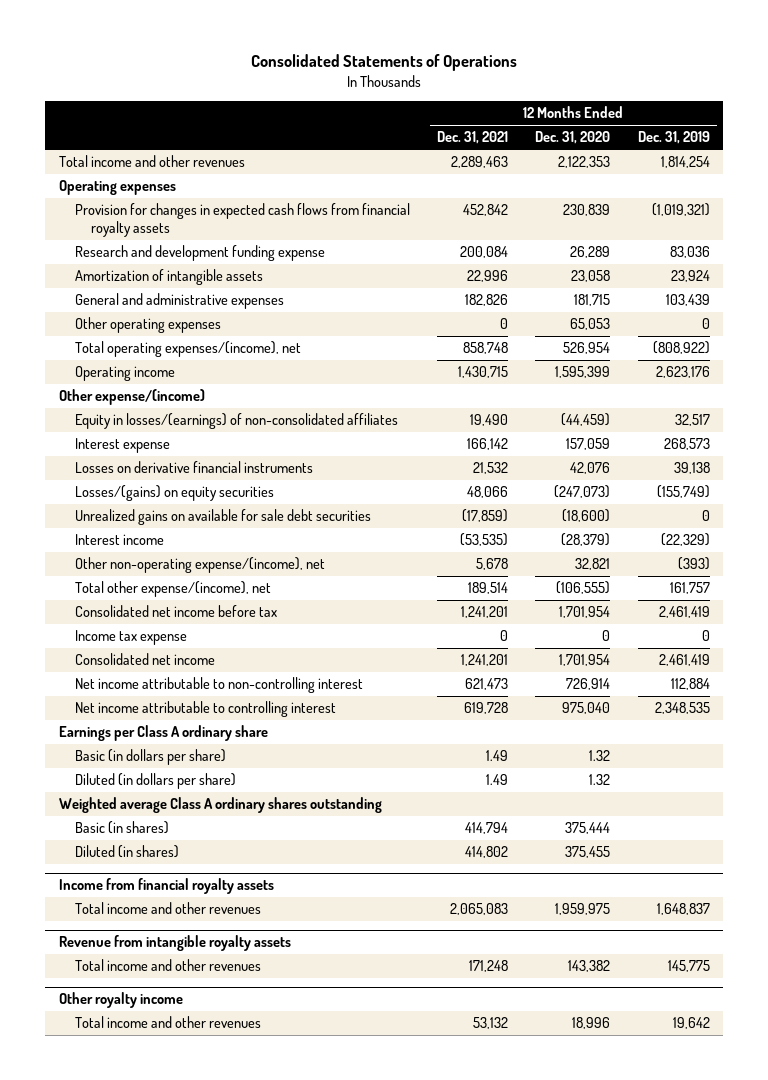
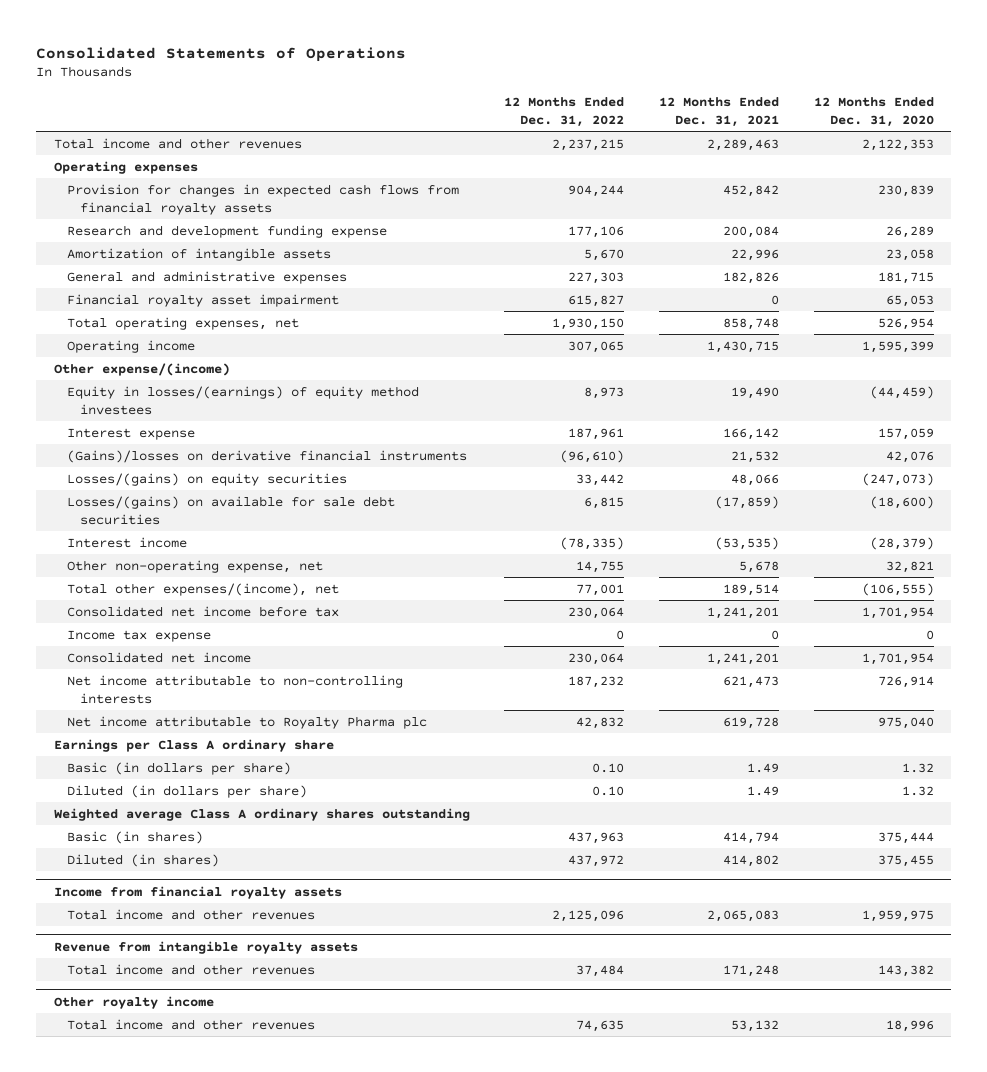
- | 12 Months Ended Dec. 31, 2021 | 12 Months Ended Dec. 31, 2020 | 12 Months Ended Dec. 31, 2019
+ | 12 Months Ended Dec. 31, 2022 | 12 Months Ended Dec. 31, 2021 | 12 Months Ended Dec. 31, 2020
- Other operating expenses | 0 | 65,053 | 0
- Total operating expenses/(income), net | 858,748 | 526,954 | (808,922)
+ Financial royalty asset impairment | 615,827 | 0 | 65,053
+ Total operating expenses, net | 1,930,150 | 858,748 | 526,954
- Equity in losses/(earnings) of non-consolidated affiliates | 19,490 | (44,459) | 32,517
+ Equity in losses/(earnings) of equity method investees | 8,973 | 19,490 | (44,459)
- Losses on derivative financial instruments | 21,532 | 42,076 | 39,138
+ (Gains)/losses on derivative financial instruments | (96,610) | 21,532 | 42,076
- Unrealized gains on available for sale debt securities | (17,859) | (18,600) | 0
+ Losses/(gains) on available for sale debt securities | 6,815 | (17,859) | (18,600)
- Other non-operating expense/(income), net | 5,678 | 32,821 | (393)
- Total other expense/(income), net | 189,514 | (106,555) | 161,757
+ Other non-operating expense, net | 14,755 | 5,678 | 32,821
+ Total other expenses/(income), net | 77,001 | 189,514 | (106,555)
- Net income attributable to non-controlling interest | 621,473 | 726,914 | 112,884
- Net income attributable to controlling interest | 619,728 | 975,040 | 2,348,535
+ Net income attributable to non-controlling interests | 187,232 | 621,473 | 726,914
+ Net income attributable to Royalty Pharma plc | 42,832 | 619,728 | 975,040

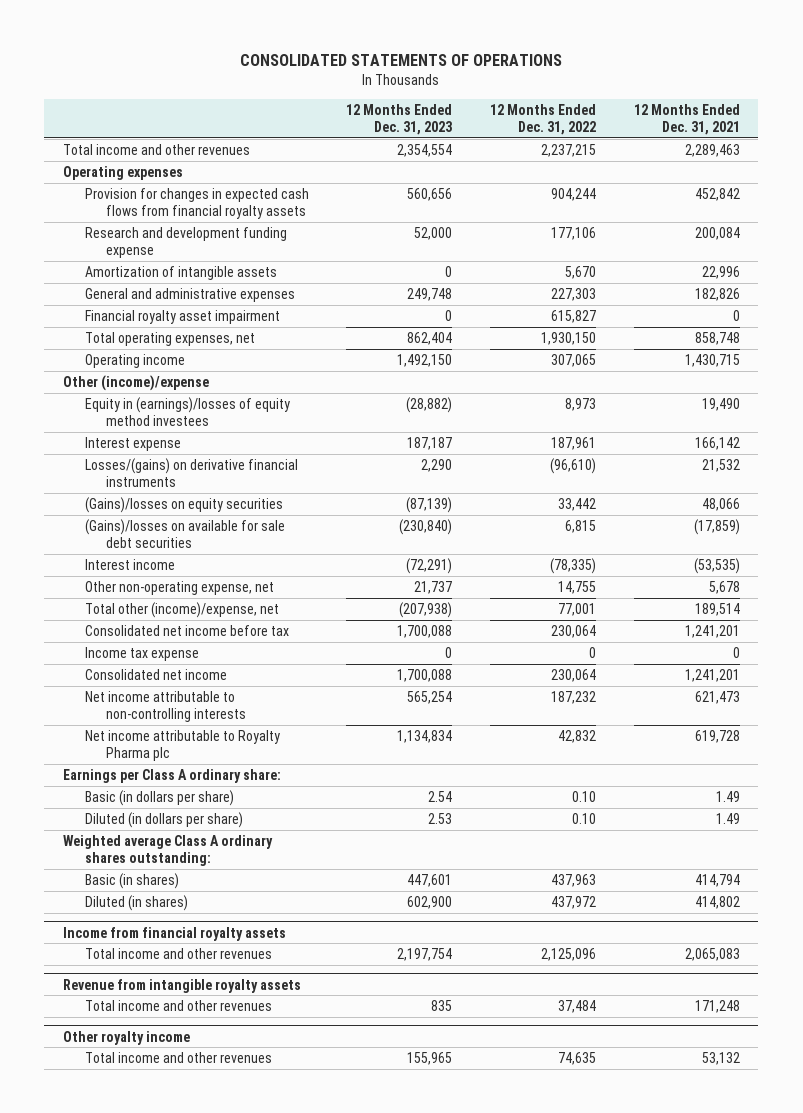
- Consolidated Statements of Operations
+ CONSOLIDATED STATEMENTS OF OPERATIONS
- | 12 Months Ended Dec. 31, 2022 | 12 Months Ended Dec. 31, 2021 | 12 Months Ended Dec. 31, 2020
+ | 12 Months Ended Dec. 31, 2023 | 12 Months Ended Dec. 31, 2022 | 12 Months Ended Dec. 31, 2021
- Other expense/(income)
- Equity in losses/(earnings) of equity method investees | 8,973 | 19,490 | (44,459)
+ Other (income)/expense
+ Equity in (earnings)/losses of equity method investees | (28,882) | 8,973 | 19,490
- (Gains)/losses on derivative financial instruments | (96,610) | 21,532 | 42,076
- Losses/(gains) on equity securities | 33,442 | 48,066 | (247,073)
- Losses/(gains) on available for sale debt securities | 6,815 | (17,859) | (18,600)
+ Losses/(gains) on derivative financial instruments | 2,290 | (96,610) | 21,532
+ (Gains)/losses on equity securities | (87,139) | 33,442 | 48,066
+ (Gains)/losses on available for sale debt securities | (230,840) | 6,815 | (17,859)
- Total other expenses/(income), net | 77,001 | 189,514 | (106,555)
+ Total other (income)/expense, net | (207,938) | 77,001 | 189,514
- Earnings per Class A ordinary share
+ Earnings per Class A ordinary share:
- Weighted average Class A ordinary shares outstanding
+ Weighted average Class A ordinary shares outstanding:

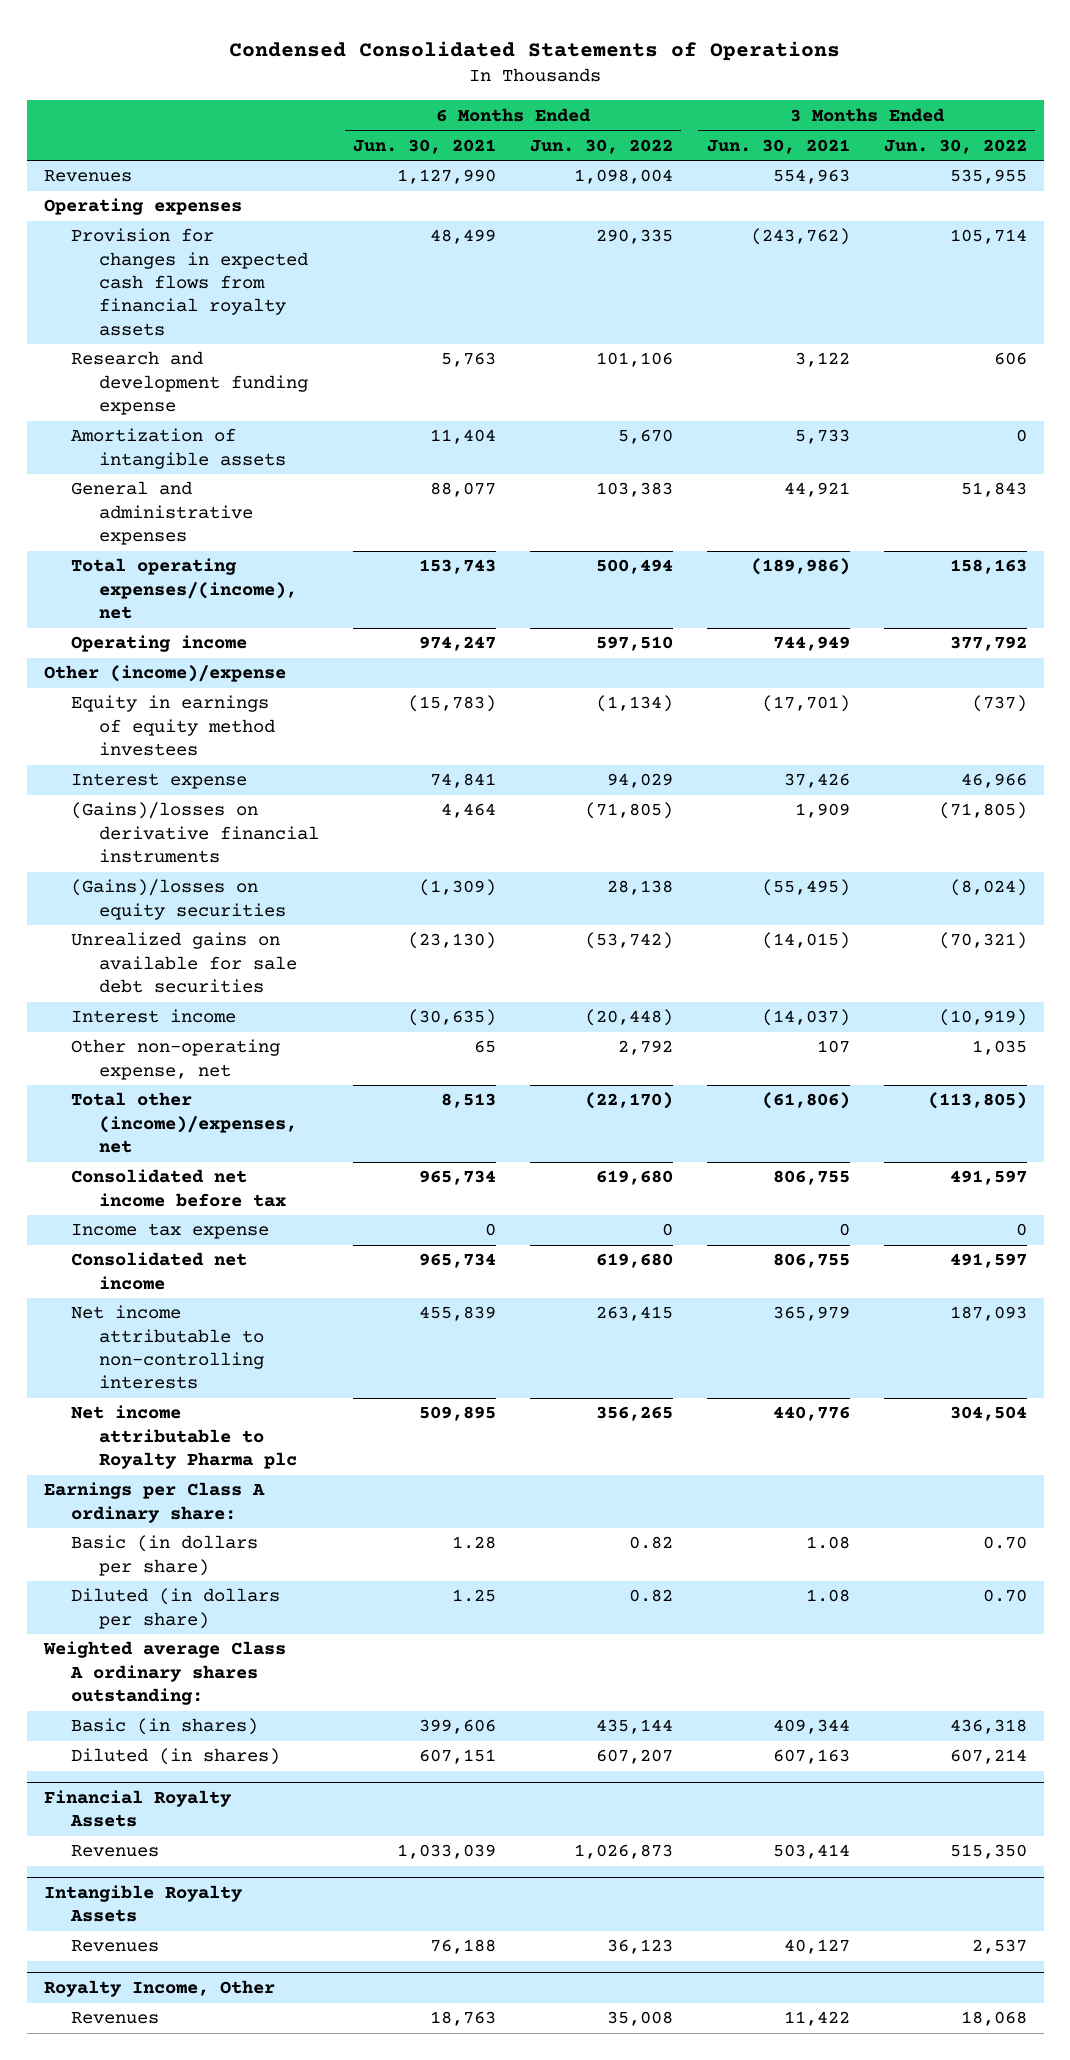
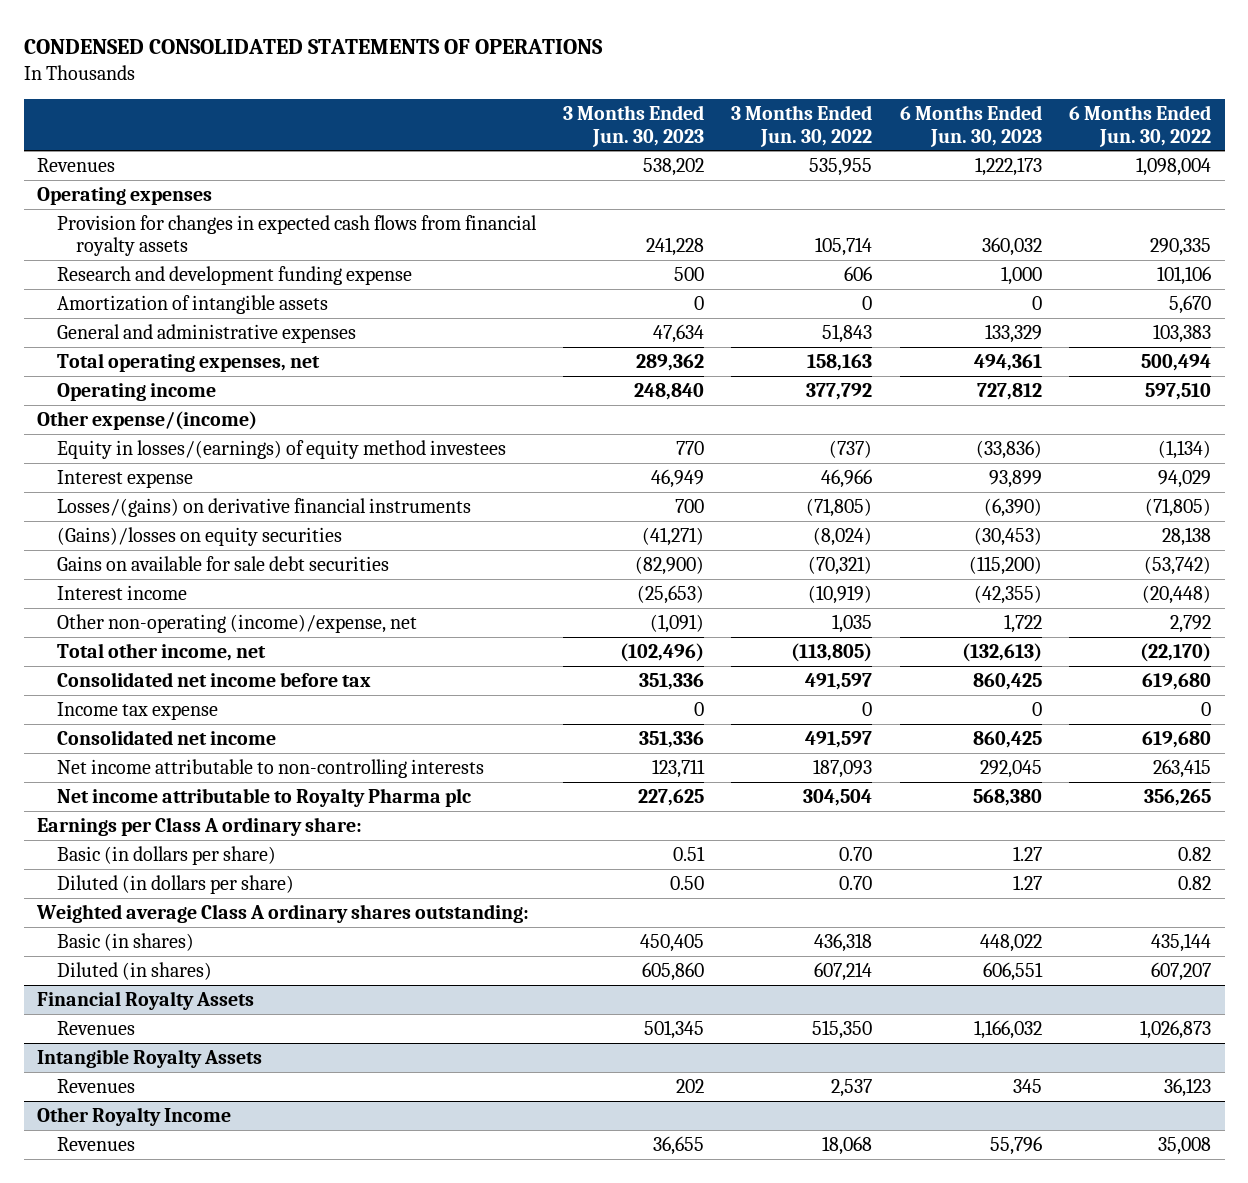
- Condensed Consolidated Statements of Operations
+ CONDENSED CONSOLIDATED STATEMENTS OF OPERATIONS
- | 6 Months Ended Jun. 30, 2021 | 6 Months Ended Jun. 30, 2022 | 3 Months Ended Jun. 30, 2021 | 3 Months Ended Jun. 30, 2022
+ | 3 Months Ended Jun. 30, 2023 | 3 Months Ended Jun. 30, 2022 | 6 Months Ended Jun. 30, 2023 | 6 Months Ended Jun. 30, 2022
- Total operating expenses/(income), net | 153,743 | 500,494 | (189,986) | 158,163
+ Total operating expenses, net | 289,362 | 158,163 | 494,361 | 500,494
- Other (income)/expense
- Equity in earnings of equity method investees | (15,783) | (1,134) | (17,701) | (737)
+ Other expense/(income)
+ Equity in losses/(earnings) of equity method investees | 770 | (737) | (33,836) | (1,134)
- (Gains)/losses on derivative financial instruments | 4,464 | (71,805) | 1,909 | (71,805)
+ Losses/(gains) on derivative financial instruments | 700 | (71,805) | (6,390) | (71,805)
- Unrealized gains on available for sale debt securities | (23,130) | (53,742) | (14,015) | (70,321)
+ Gains on available for sale debt securities | (82,900) | (70,321) | (115,200) | (53,742)
- Other non-operating expense, net | 65 | 2,792 | 107 | 1,035
- Total other (income)/expenses, net | 8,513 | (22,170) | (61,806) | (113,805)
+ Other non-operating (income)/expense, net | (1,091) | 1,035 | 1,722 | 2,792
+ Total other income, net | (102,496) | (113,805) | (132,613) | (22,170)
- Royalty Income, Other
+ Other Royalty Income

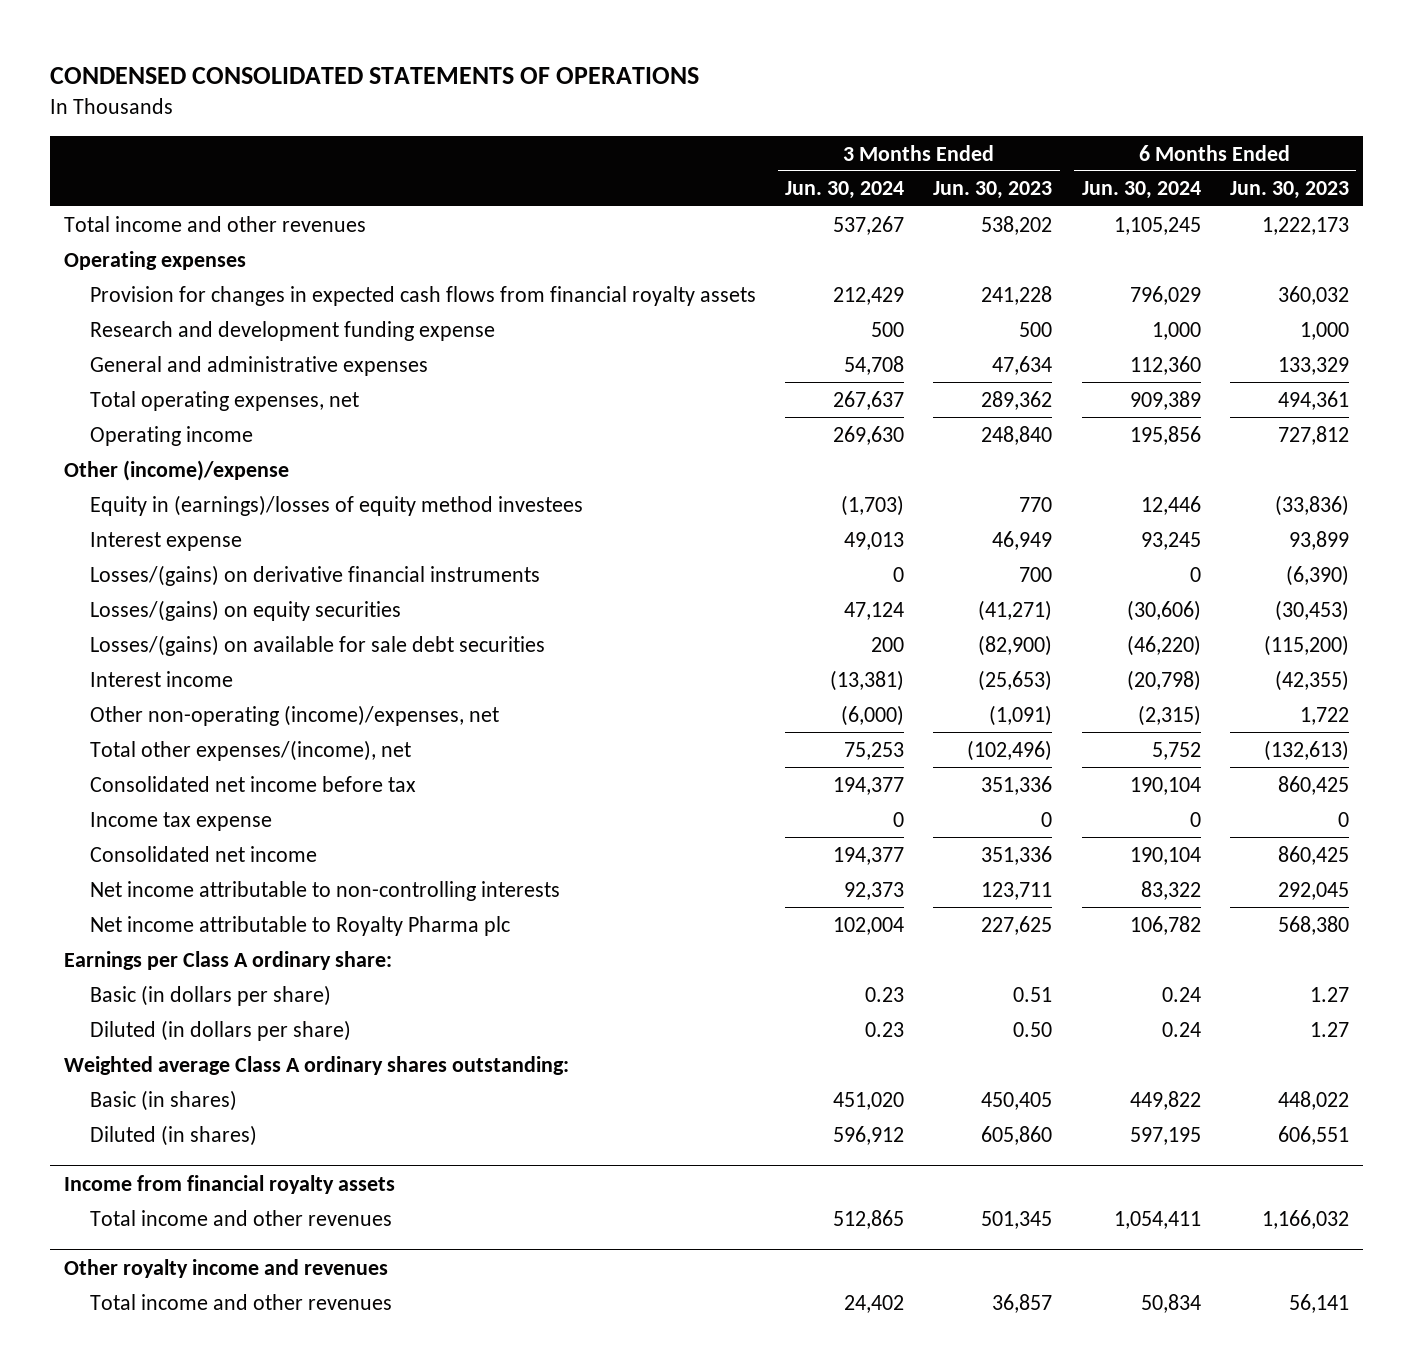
- | 3 Months Ended Jun. 30, 2023 | 3 Months Ended Jun. 30, 2022 | 6 Months Ended Jun. 30, 2023 | 6 Months Ended Jun. 30, 2022
+ | 3 Months Ended Jun. 30, 2024 | 3 Months Ended Jun. 30, 2023 | 6 Months Ended Jun. 30, 2024 | 6 Months Ended Jun. 30, 2023
- Revenues | 538,202 | 535,955 | 1,222,173 | 1,098,004
+ Total income and other revenues | 537,267 | 538,202 | 1,105,245 | 1,222,173
- Amortization of intangible assets | 0 | 0 | 0 | 5,670
- Other expense/(income)
- Equity in losses/(earnings) of equity method investees | 770 | (737) | (33,836) | (1,134)
+ Other (income)/expense
+ Equity in (earnings)/losses of equity method investees | (1,703) | 770 | 12,446 | (33,836)
- (Gains)/losses on equity securities | (41,271) | (8,024) | (30,453) | 28,138
- Gains on available for sale debt securities | (82,900) | (70,321) | (115,200) | (53,742)
+ Losses/(gains) on equity securities | 47,124 | (41,271) | (30,606) | (30,453)
+ Losses/(gains) on available for sale debt securities | 200 | (82,900) | (46,220) | (115,200)
- Other non-operating (income)/expense, net | (1,091) | 1,035 | 1,722 | 2,792
- Total other income, net | (102,496) | (113,805) | (132,613) | (22,170)
+ Other non-operating (income)/expenses, net | (6,000) | (1,091) | (2,315) | 1,722
+ Total other expenses/(income), net | 75,253 | (102,496) | 5,752 | (132,613)
- Financial Royalty Assets
- Revenues | 501,345 | 515,350 | 1,166,032 | 1,026,873
- Intangible Royalty Assets
- Revenues | 202 | 2,537 | 345 | 36,123
- Other Royalty Income
- Revenues | 36,655 | 18,068 | 55,796 | 35,008
+ Income from financial royalty assets
+ Total income and other revenues | 512,865 | 501,345 | 1,054,411 | 1,166,032
+ Other royalty income and revenues
+ Total income and other revenues | 24,402 | 36,857 | 50,834 | 56,141

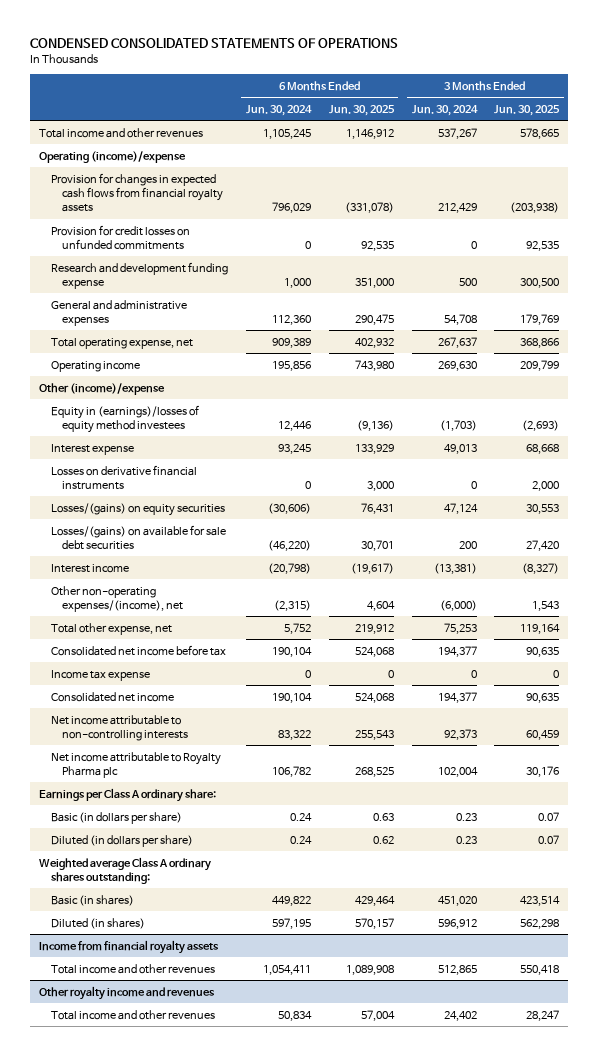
- | 3 Months Ended Jun. 30, 2024 | 3 Months Ended Jun. 30, 2023 | 6 Months Ended Jun. 30, 2024 | 6 Months Ended Jun. 30, 2023
+ | 6 Months Ended Jun. 30, 2024 | 6 Months Ended Jun. 30, 2025 | 3 Months Ended Jun. 30, 2024 | 3 Months Ended Jun. 30, 2025
- Operating expenses
+ Operating (income)/expense
+ Provision for credit losses on unfunded commitments | 0 | 92,535 | 0 | 92,535
- Total operating expenses, net | 267,637 | 289,362 | 909,389 | 494,361
+ Total operating expense, net | 909,389 | 402,932 | 267,637 | 368,866
- Losses/(gains) on derivative financial instruments | 0 | 700 | 0 | (6,390)
+ Losses on derivative financial instruments | 0 | 3,000 | 0 | 2,000
- Other non-operating (income)/expenses, net | (6,000) | (1,091) | (2,315) | 1,722
- Total other expenses/(income), net | 75,253 | (102,496) | 5,752 | (132,613)
+ Other non-operating expenses/(income), net | (2,315) | 4,604 | (6,000) | 1,543
+ Total other expense, net | 5,752 | 219,912 | 75,253 | 119,164

